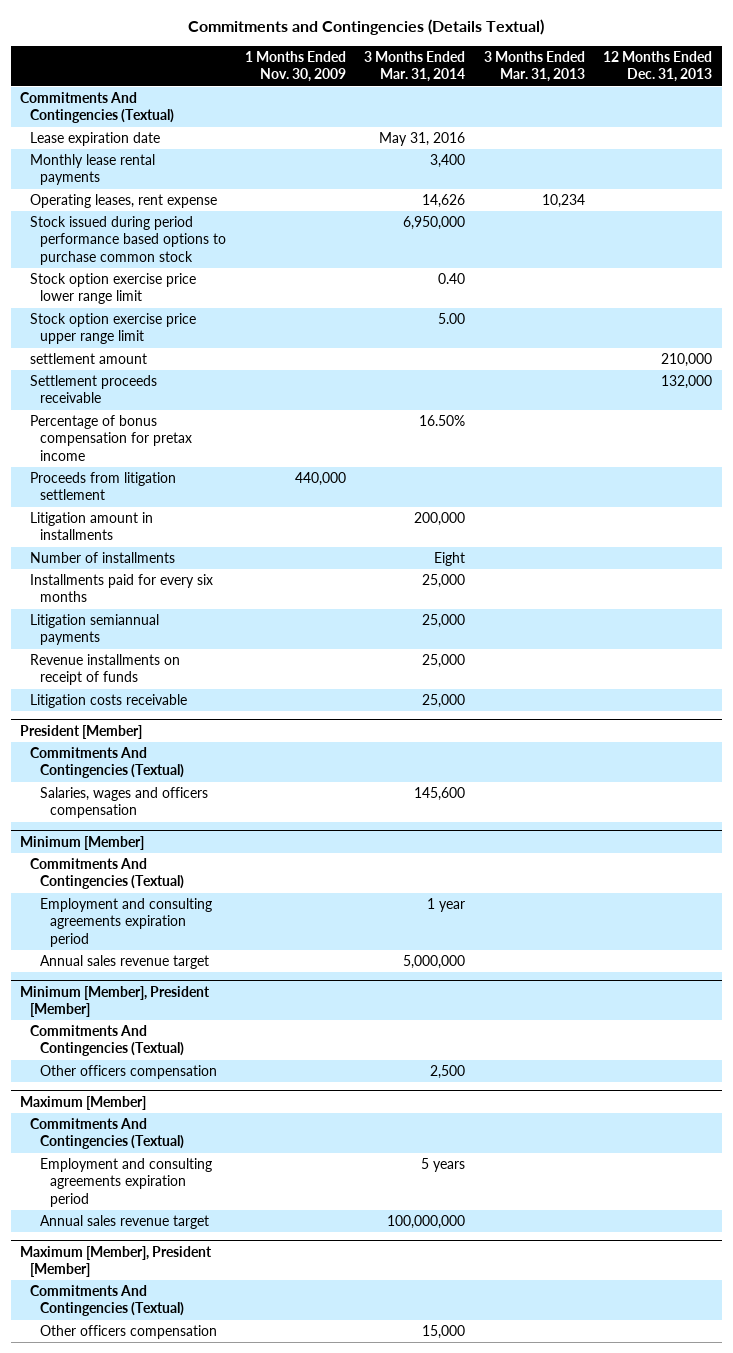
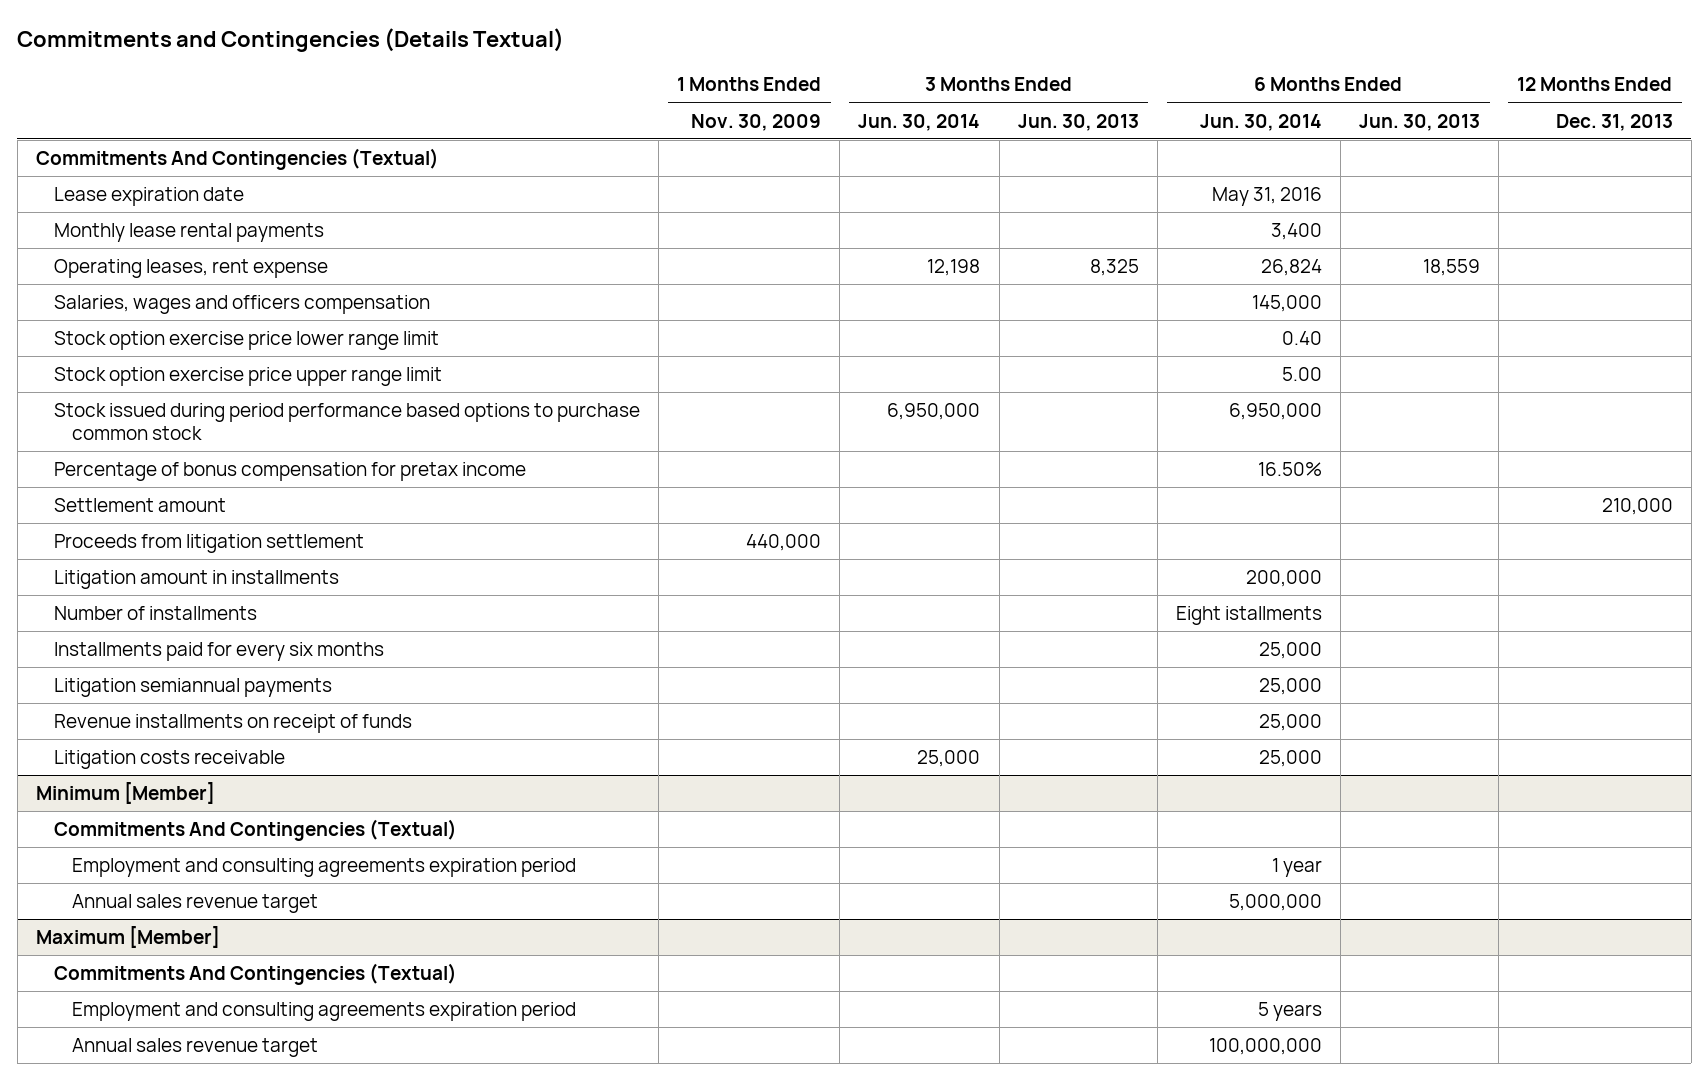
- | 1 Months Ended Nov. 30, 2009 | 3 Months Ended Mar. 31, 2014 | 3 Months Ended Mar. 31, 2013 | 12 Months Ended Dec. 31, 2013
+ | 1 Months Ended Nov. 30, 2009 | 3 Months Ended Jun. 30, 2014 | 3 Months Ended Jun. 30, 2013 | 6 Months Ended Jun. 30, 2014 | 6 Months Ended Jun. 30, 2013 | 12 Months Ended Dec. 31, 2013
+ Salaries, wages and officers compensation | | | | 145,000 | |
- settlement amount | | | | 210,000
- Settlement proceeds receivable | | | | 132,000
moved down: Stock issued during period performance based options to purchase common stock | | 6,950,000 | | 6,950,000 | |
+ Settlement amount | | | | | | 210,000
- President [Member]
- Commitments And Contingencies (Textual)
- Salaries, wages and officers compensation | | 145,600 | |
- Minimum [Member], President [Member]
- Commitments And Contingencies (Textual)
- Other officers compensation | | 2,500 | |
- Maximum [Member], President [Member]
- Commitments And Contingencies (Textual)
- Other officers compensation | | 15,000 | |

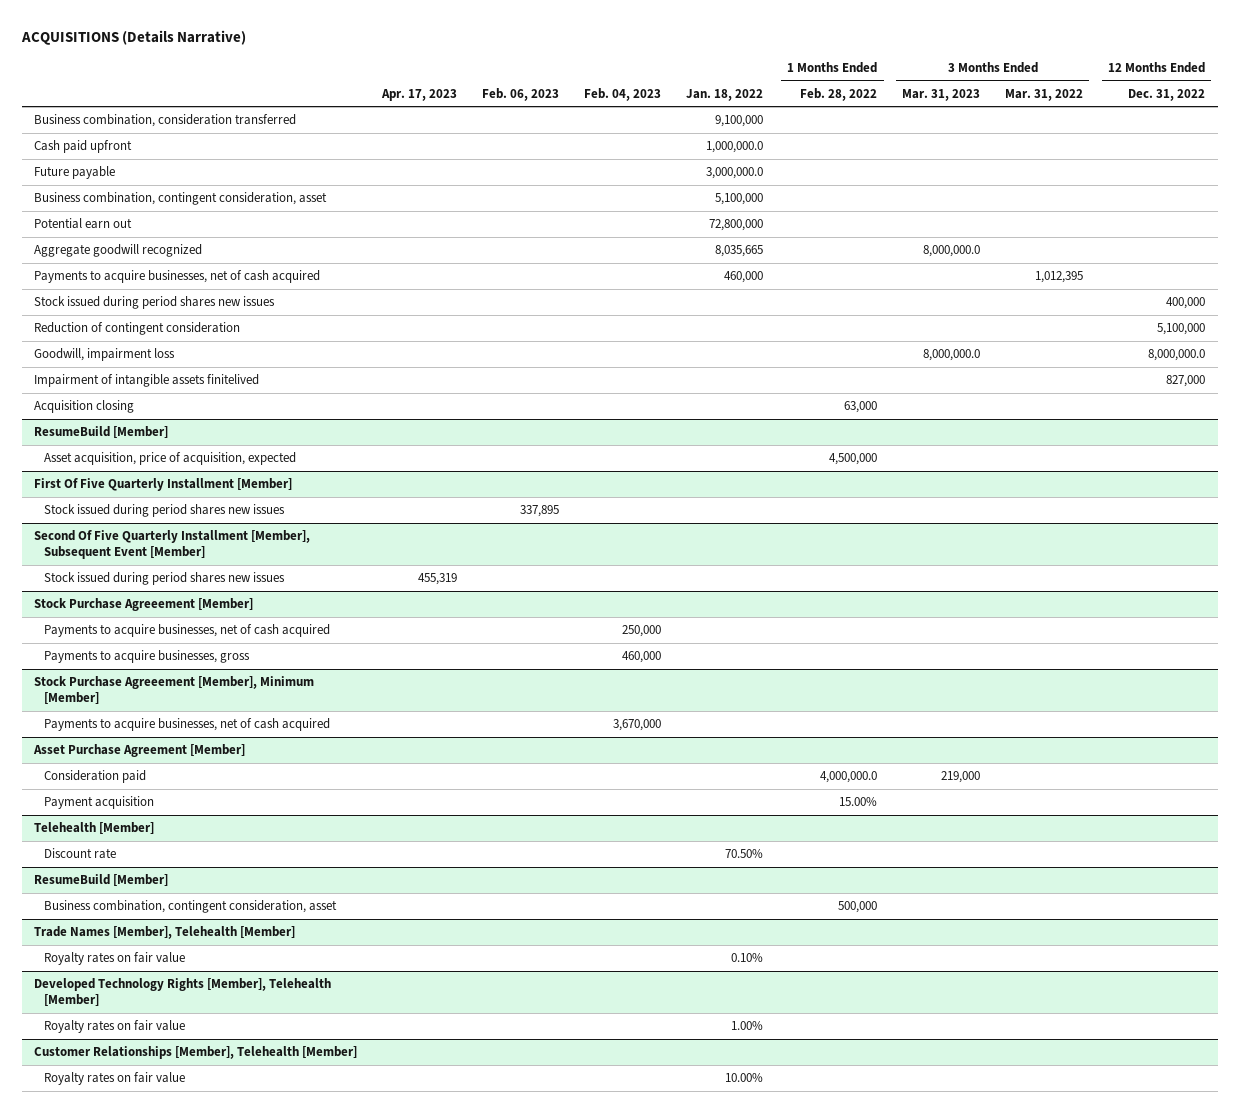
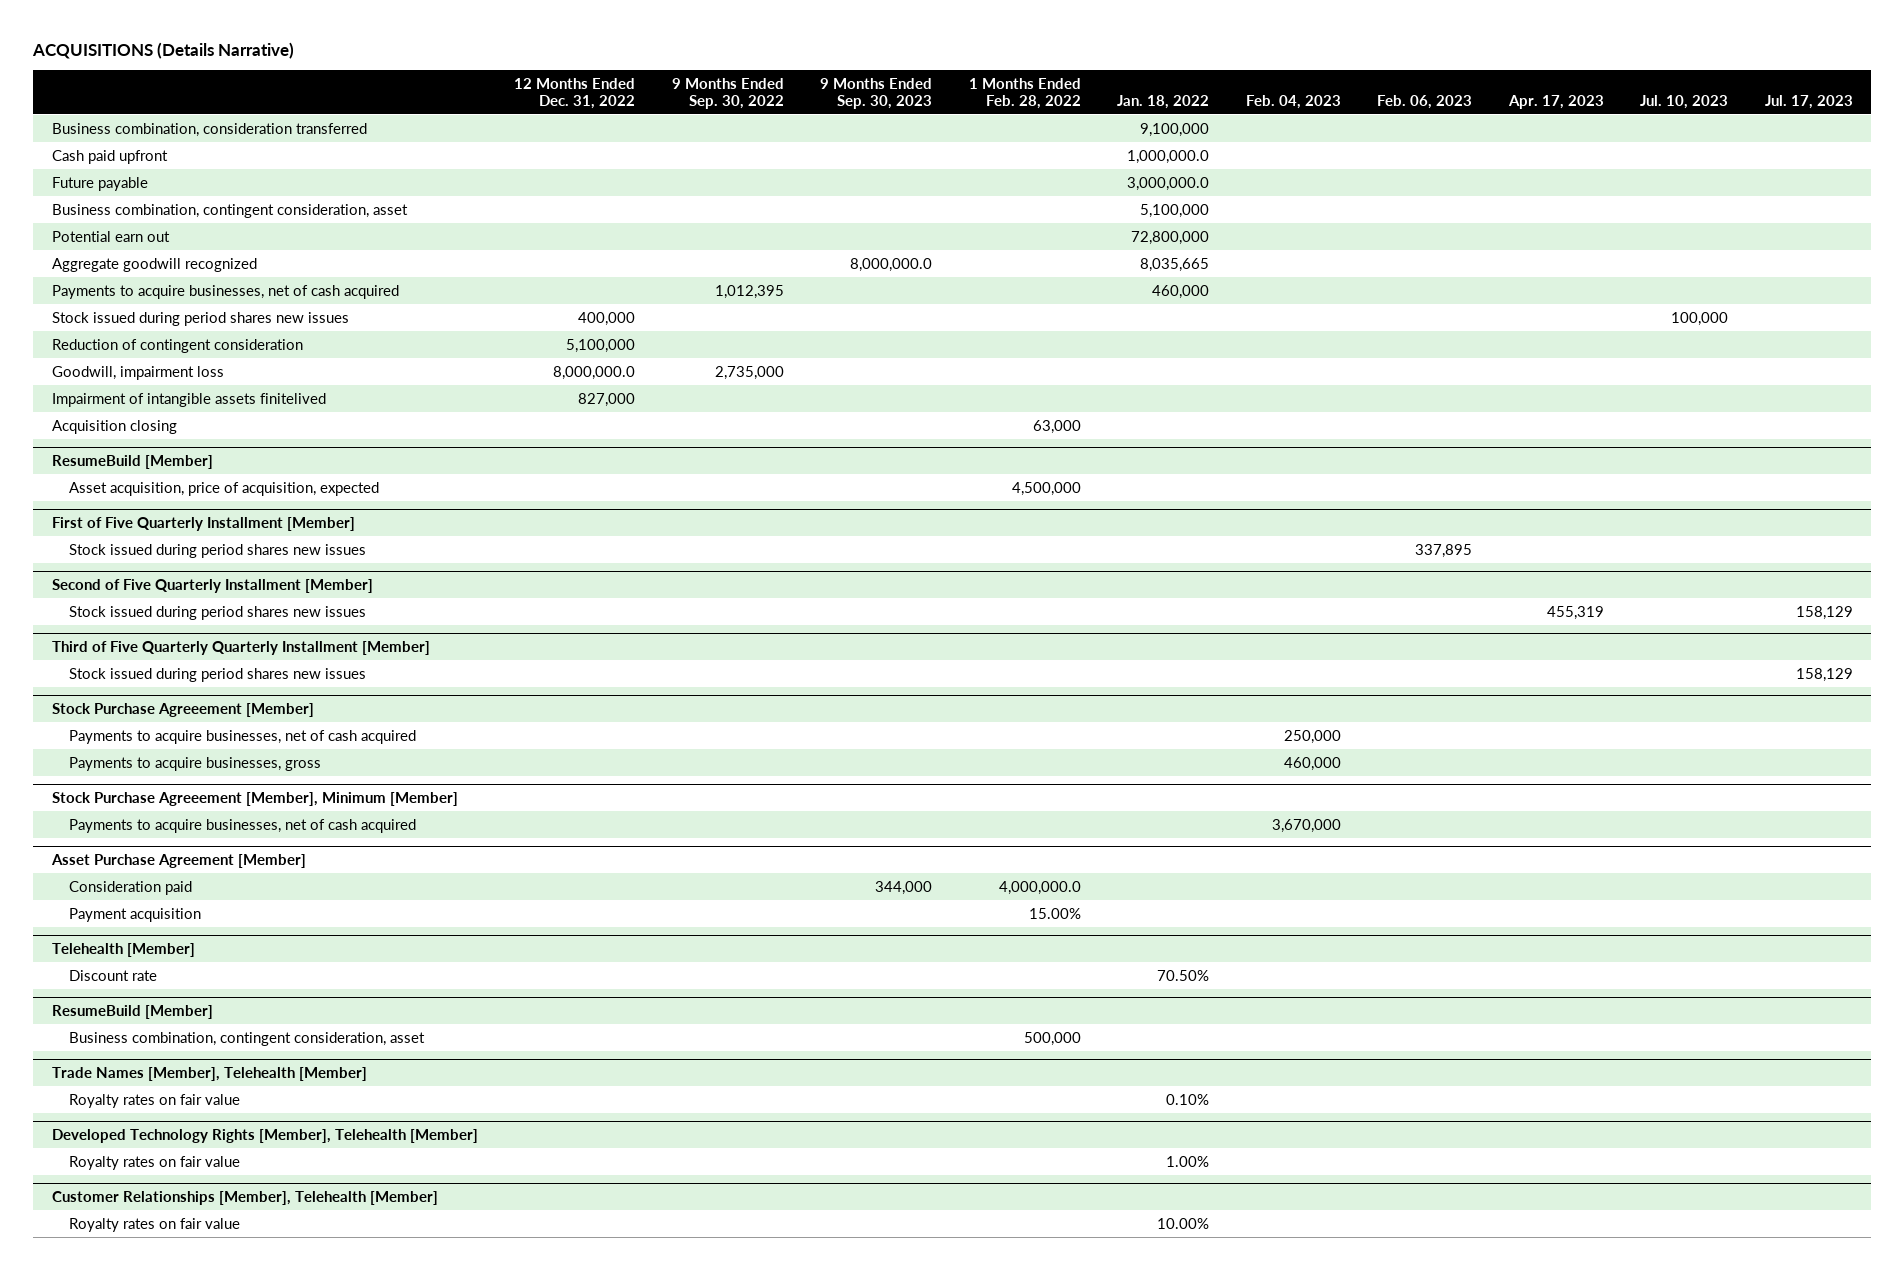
- | Apr. 17, 2023 | Feb. 06, 2023 | Feb. 04, 2023 | Jan. 18, 2022 | 1 Months Ended Feb. 28, 2022 | 3 Months Ended Mar. 31, 2023 | 3 Months Ended Mar. 31, 2022 | 12 Months Ended Dec. 31, 2022
+ | 12 Months Ended Dec. 31, 2022 | 9 Months Ended Sep. 30, 2022 | 9 Months Ended Sep. 30, 2023 | 1 Months Ended Feb. 28, 2022 | Jan. 18, 2022 | Feb. 04, 2023 | Feb. 06, 2023 | Apr. 17, 2023 | Jul. 10, 2023 | Jul. 17, 2023
- First Of Five Quarterly Installment [Member]
+ First of Five Quarterly Installment [Member]
- Second Of Five Quarterly Installment [Member], Subsequent Event [Member]
+ Second of Five Quarterly Installment [Member]
+ Third of Five Quarterly Quarterly Installment [Member]
+ Stock issued during period shares new issues | | | | | | | | | | 158,129

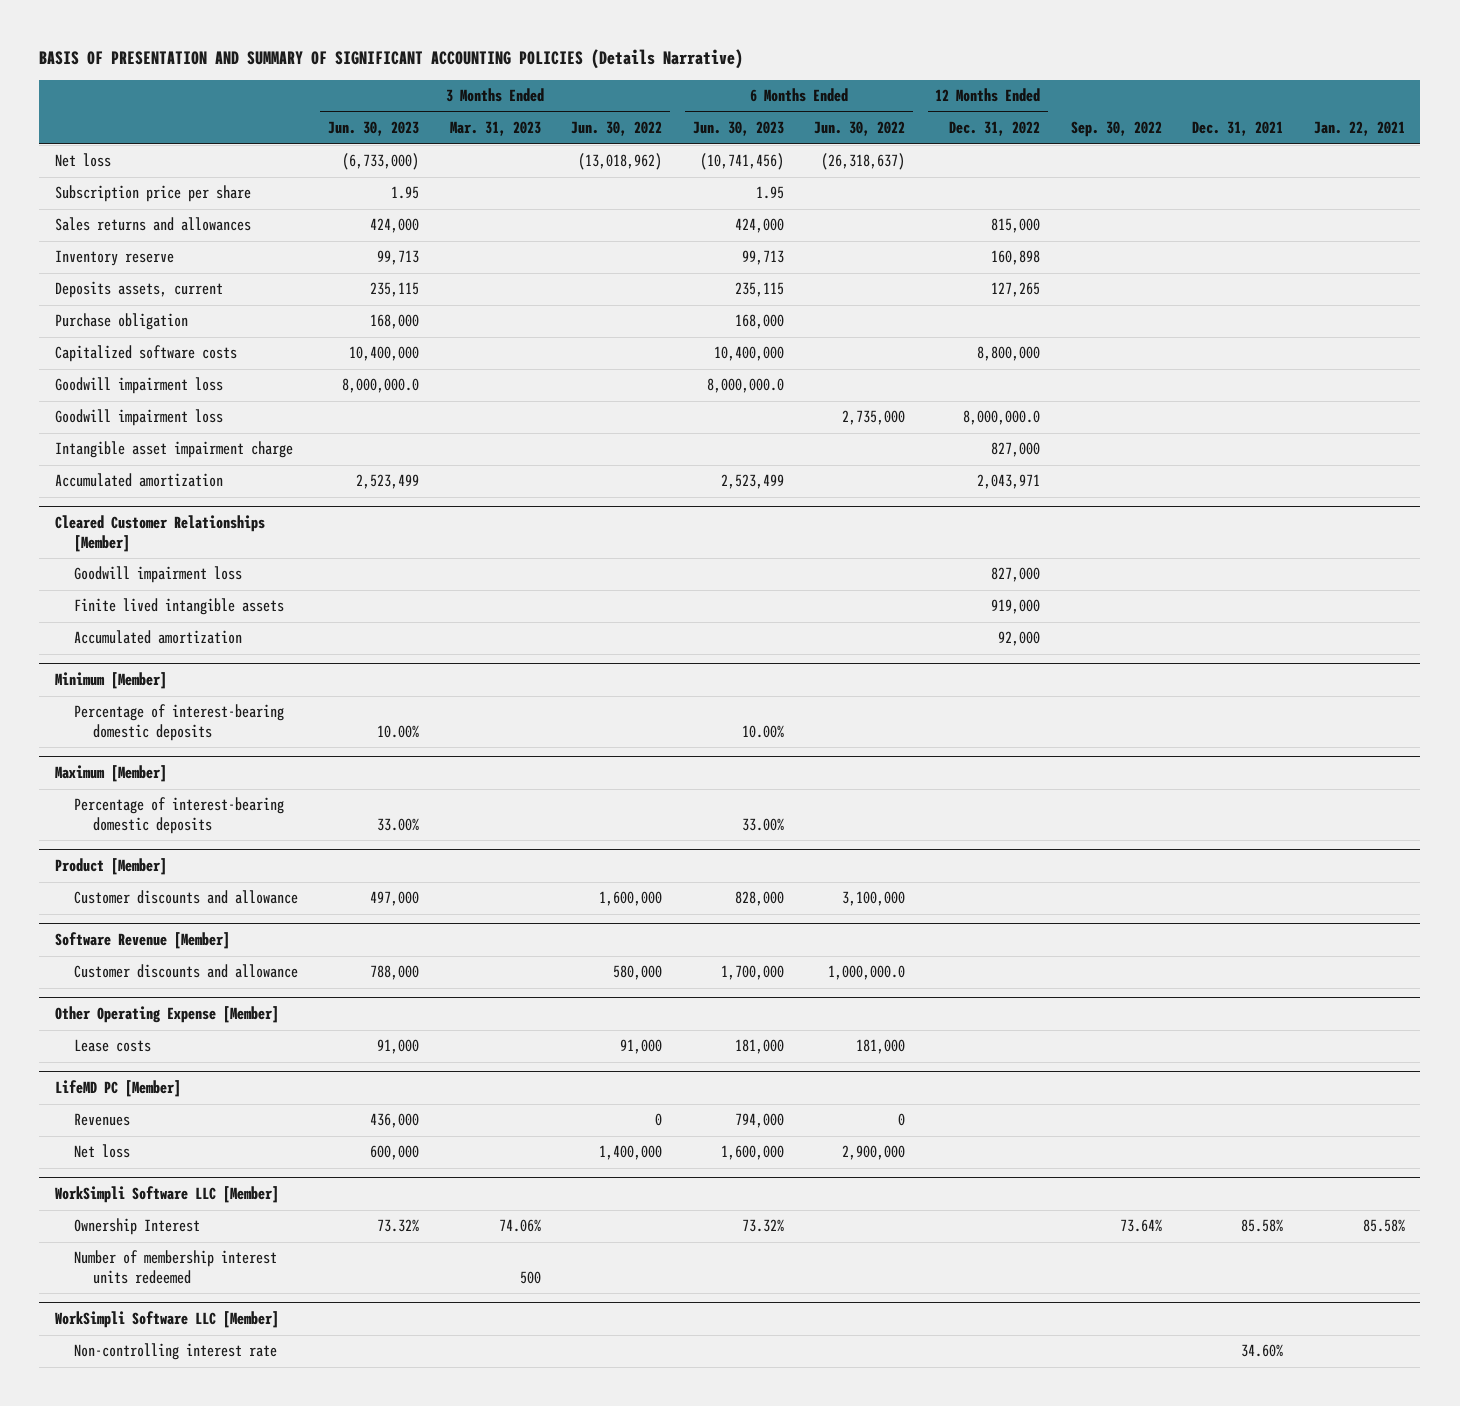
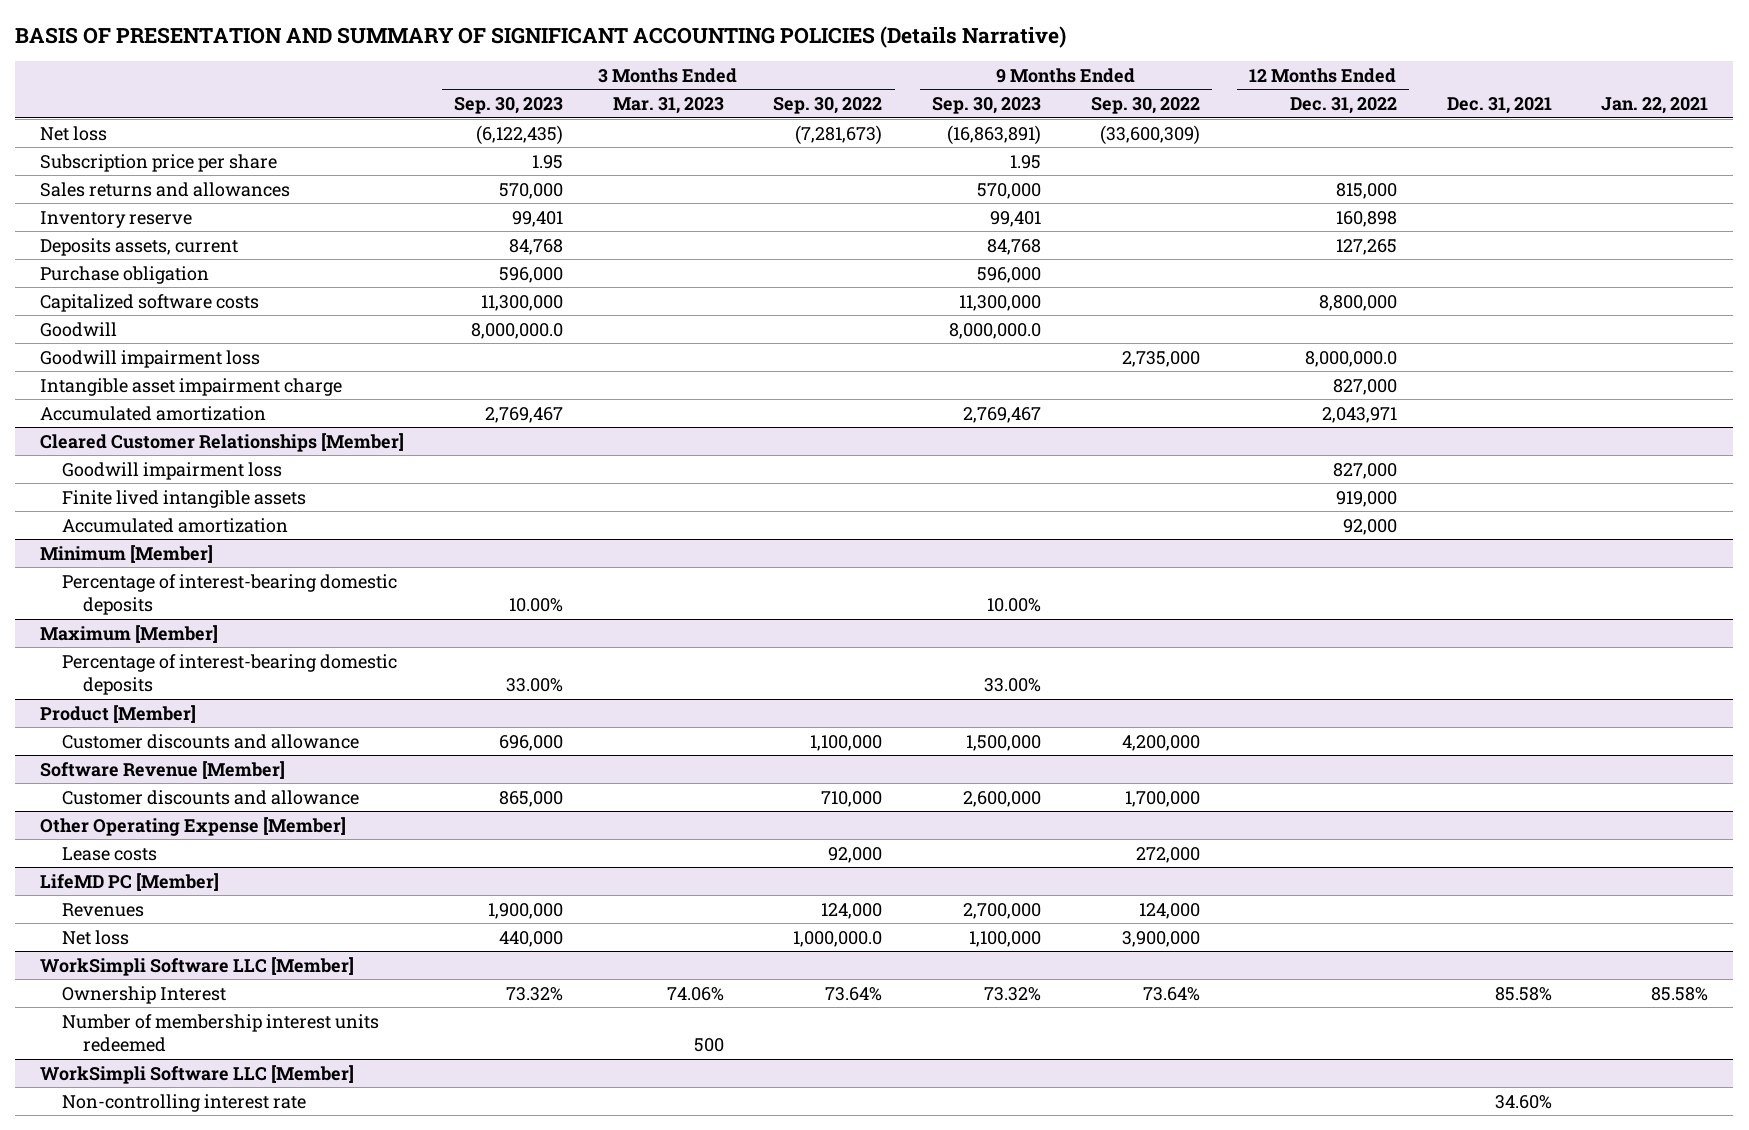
- | 3 Months Ended Jun. 30, 2023 | 3 Months Ended Mar. 31, 2023 | 3 Months Ended Jun. 30, 2022 | 6 Months Ended Jun. 30, 2023 | 6 Months Ended Jun. 30, 2022 | 12 Months Ended Dec. 31, 2022 | Sep. 30, 2022 | Dec. 31, 2021 | Jan. 22, 2021
+ | 3 Months Ended Sep. 30, 2023 | 3 Months Ended Mar. 31, 2023 | 3 Months Ended Sep. 30, 2022 | 9 Months Ended Sep. 30, 2023 | 9 Months Ended Sep. 30, 2022 | 12 Months Ended Dec. 31, 2022 | Dec. 31, 2021 | Jan. 22, 2021
- Goodwill impairment loss | 8,000,000.0 | | | 8,000,000.0 | | | | |
+ Goodwill | 8,000,000.0 | | | 8,000,000.0 | | | |

